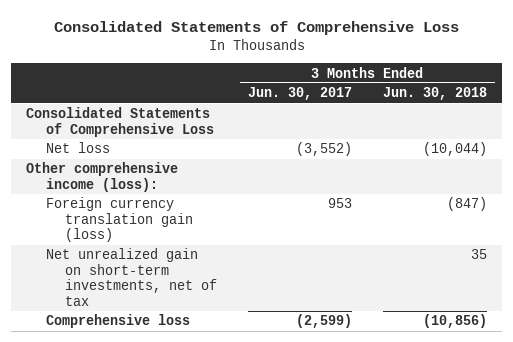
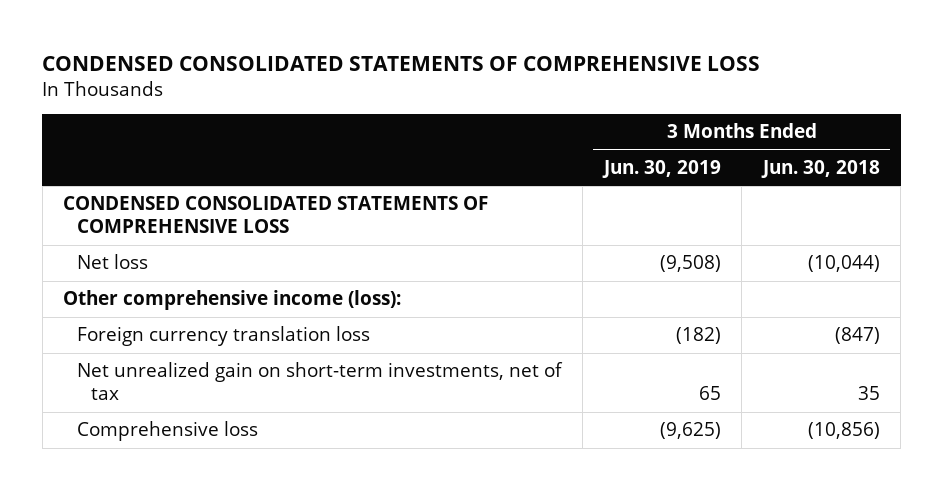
- Consolidated Statements of Comprehensive Loss
+ CONDENSED CONSOLIDATED STATEMENTS OF COMPREHENSIVE LOSS
- | 3 Months Ended Jun. 30, 2017 | 3 Months Ended Jun. 30, 2018
+ | 3 Months Ended Jun. 30, 2019 | 3 Months Ended Jun. 30, 2018
- Consolidated Statements of Comprehensive Loss
+ CONDENSED CONSOLIDATED STATEMENTS OF COMPREHENSIVE LOSS
- Foreign currency translation gain (loss) | 953 | (847)
+ Foreign currency translation loss | (182) | (847)

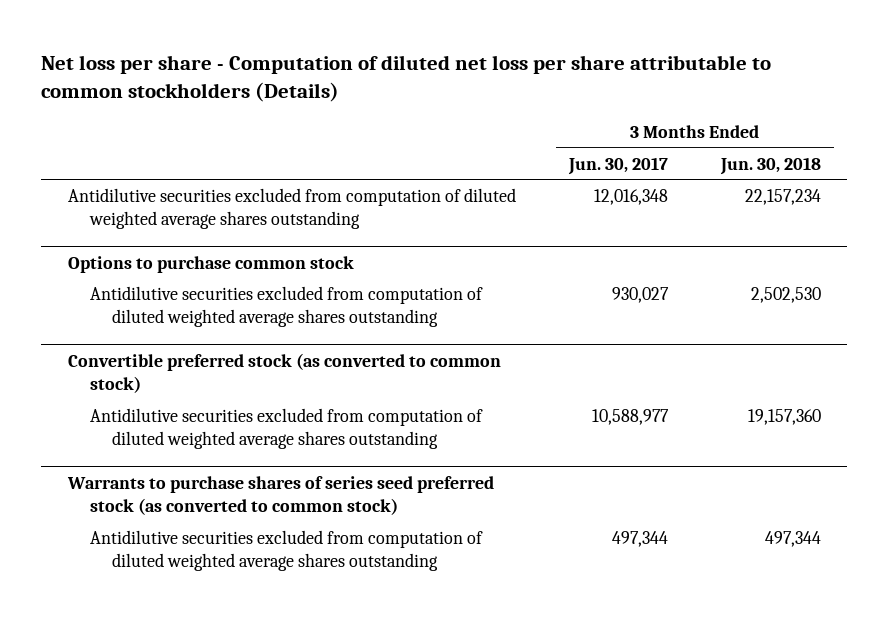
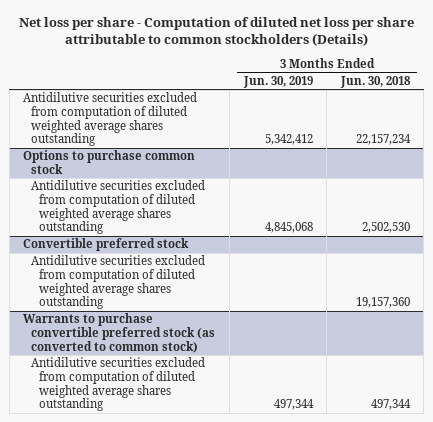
- | 3 Months Ended Jun. 30, 2017 | 3 Months Ended Jun. 30, 2018
+ | 3 Months Ended Jun. 30, 2019 | 3 Months Ended Jun. 30, 2018
- Convertible preferred stock (as converted to common stock)
+ Convertible preferred stock
- Warrants to purchase shares of series seed preferred stock (as converted to common stock)
+ Warrants to purchase convertible preferred stock (as converted to common stock)

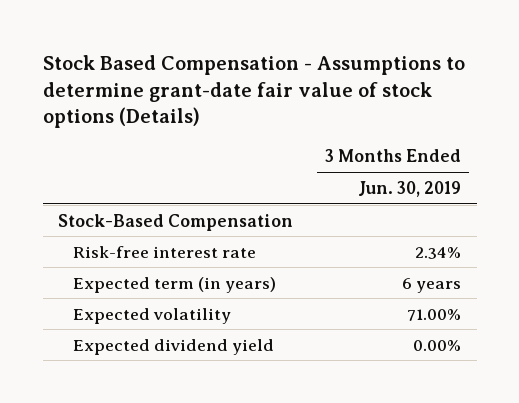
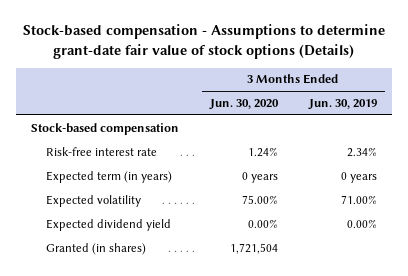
- Stock Based Compensation - Assumptions to determine grant-date fair value of stock options (Details)
+ Stock-based compensation - Assumptions to determine grant-date fair value of stock options (Details)
- | 3 Months Ended Jun. 30, 2019
+ | 3 Months Ended Jun. 30, 2020 | 3 Months Ended Jun. 30, 2019
- Stock-Based Compensation
+ Stock-based compensation
- Expected term (in years) | 6 years
+ Expected term (in years) | 0 years | 0 years
+ Granted (in shares) | 1,721,504 |

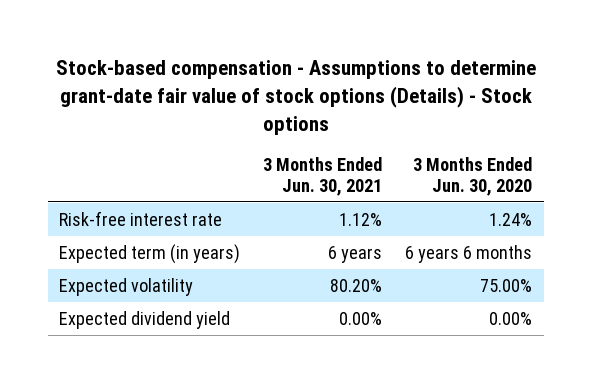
- Stock-based compensation - Assumptions to determine grant-date fair value of stock options (Details)
+ Stock-based compensation - Assumptions to determine grant-date fair value of stock options (Details) - Stock options
- | 3 Months Ended Jun. 30, 2020 | 3 Months Ended Jun. 30, 2019
+ | 3 Months Ended Jun. 30, 2021 | 3 Months Ended Jun. 30, 2020
- Stock-based compensation
- Expected term (in years) | 0 years | 0 years
+ Expected term (in years) | 6 years | 6 years 6 months
- Granted (in shares) | 1,721,504 |

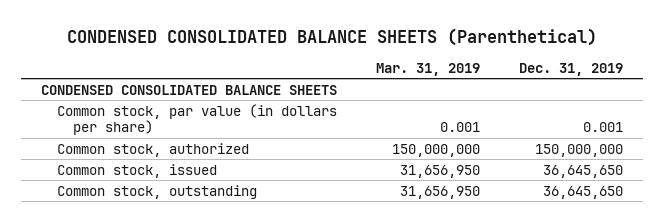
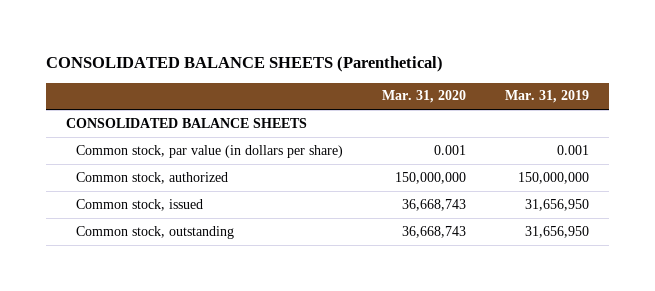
- CONDENSED CONSOLIDATED BALANCE SHEETS (Parenthetical)
+ CONSOLIDATED BALANCE SHEETS (Parenthetical)
- | Mar. 31, 2019 | Dec. 31, 2019
+ | Mar. 31, 2020 | Mar. 31, 2019
- CONDENSED CONSOLIDATED BALANCE SHEETS
+ CONSOLIDATED BALANCE SHEETS

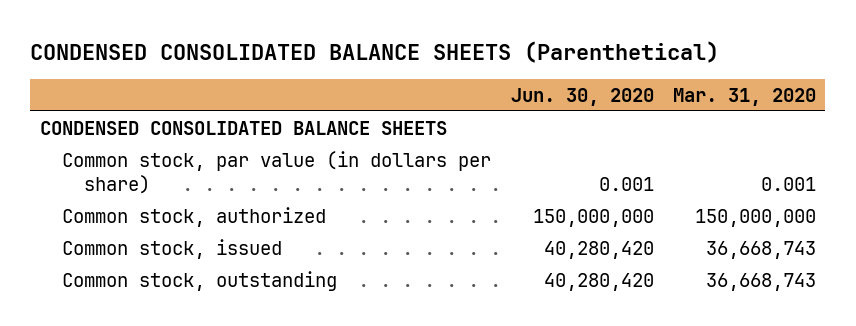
- CONSOLIDATED BALANCE SHEETS (Parenthetical)
+ CONDENSED CONSOLIDATED BALANCE SHEETS (Parenthetical)
- | Mar. 31, 2020 | Mar. 31, 2019
+ | Jun. 30, 2020 | Mar. 31, 2020
- CONSOLIDATED BALANCE SHEETS
+ CONDENSED CONSOLIDATED BALANCE SHEETS

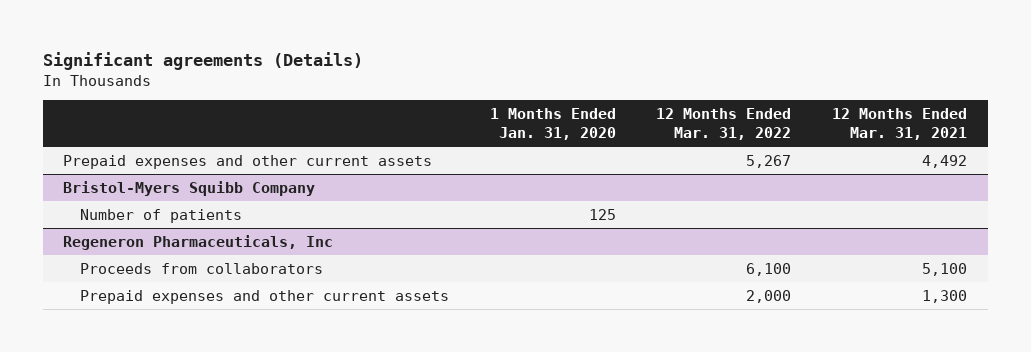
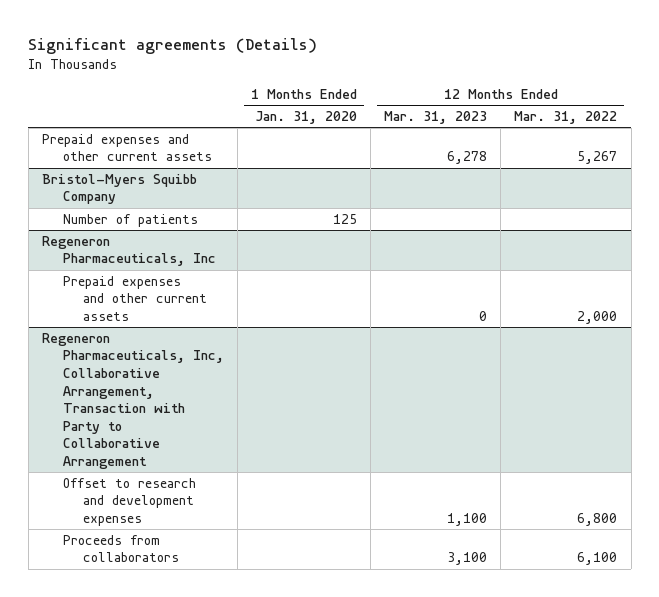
- | 1 Months Ended Jan. 31, 2020 | 12 Months Ended Mar. 31, 2022 | 12 Months Ended Mar. 31, 2021
+ | 1 Months Ended Jan. 31, 2020 | 12 Months Ended Mar. 31, 2023 | 12 Months Ended Mar. 31, 2022
@ Regeneron Pharmaceuticals, Inc
- Proceeds from collaborators | | 6,100 | 5,100
+ Regeneron Pharmaceuticals, Inc, Collaborative Arrangement, Transaction with Party to Collaborative Arrangement
+ Offset to research and development expenses | | 1,100 | 6,800
+ Proceeds from collaborators | | 3,100 | 6,100

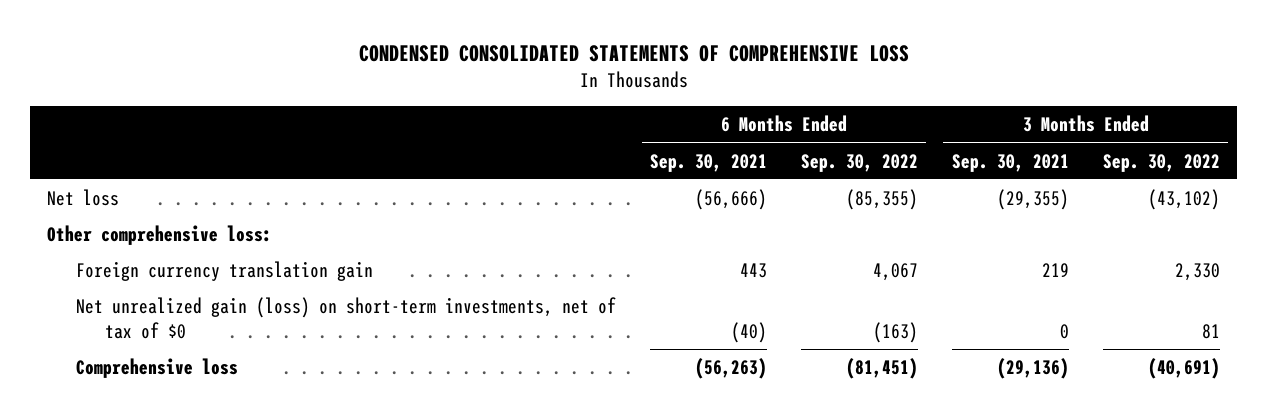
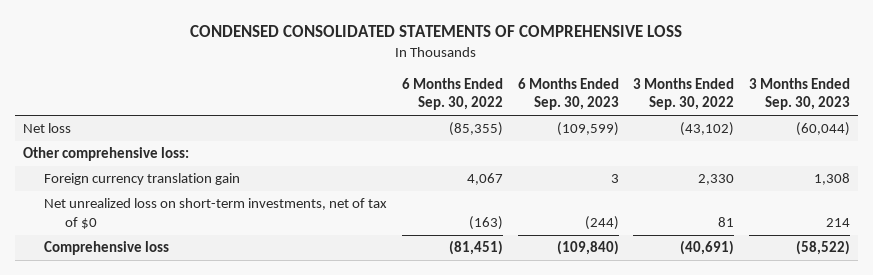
- | 6 Months Ended Sep. 30, 2021 | 6 Months Ended Sep. 30, 2022 | 3 Months Ended Sep. 30, 2021 | 3 Months Ended Sep. 30, 2022
+ | 6 Months Ended Sep. 30, 2022 | 6 Months Ended Sep. 30, 2023 | 3 Months Ended Sep. 30, 2022 | 3 Months Ended Sep. 30, 2023
- Net unrealized gain (loss) on short-term investments, net of tax of $0 | (40) | (163) | 0 | 81
+ Net unrealized loss on short-term investments, net of tax of $0 | (163) | (244) | 81 | 214

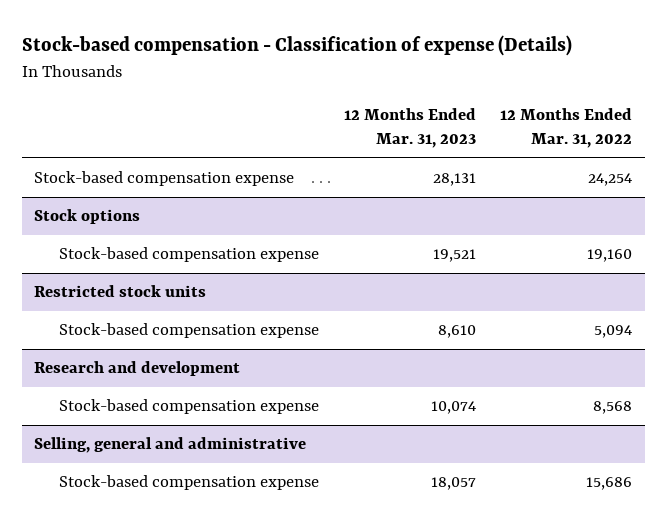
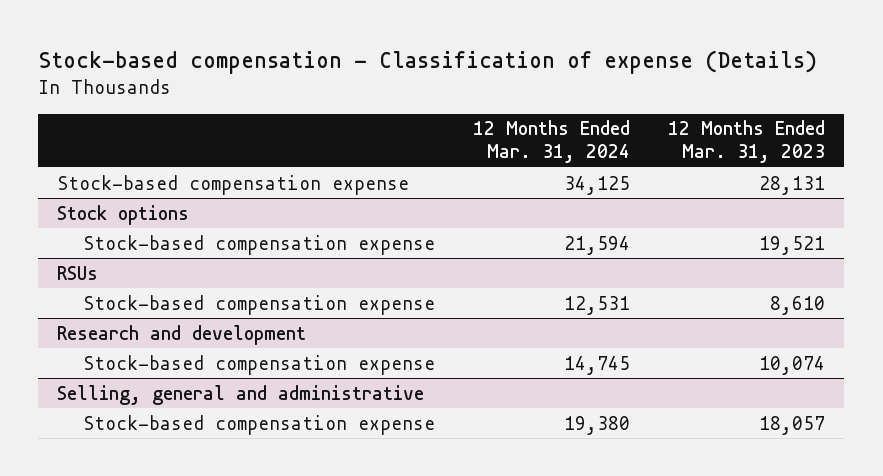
- | 12 Months Ended Mar. 31, 2023 | 12 Months Ended Mar. 31, 2022
+ | 12 Months Ended Mar. 31, 2024 | 12 Months Ended Mar. 31, 2023
- Restricted stock units
+ RSUs

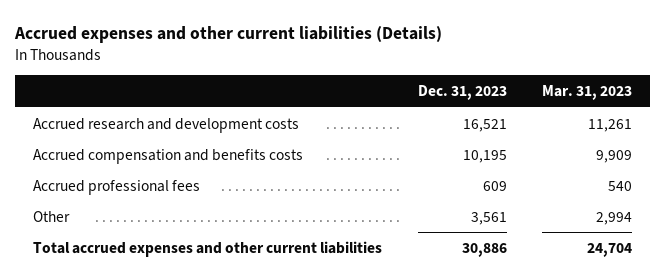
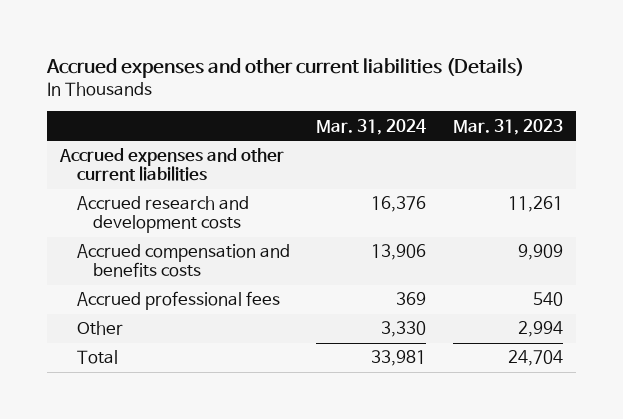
- | Dec. 31, 2023 | Mar. 31, 2023
+ | Mar. 31, 2024 | Mar. 31, 2023
+ Accrued expenses and other current liabilities
- Total accrued expenses and other current liabilities | 30,886 | 24,704
+ Total | 33,981 | 24,704

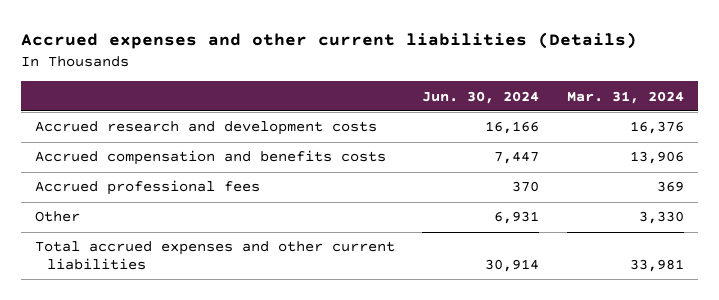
- | Mar. 31, 2024 | Mar. 31, 2023
+ | Jun. 30, 2024 | Mar. 31, 2024
- Accrued expenses and other current liabilities
- Total | 33,981 | 24,704
+ Total accrued expenses and other current liabilities | 30,914 | 33,981

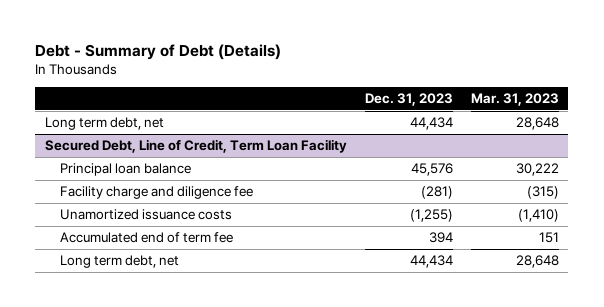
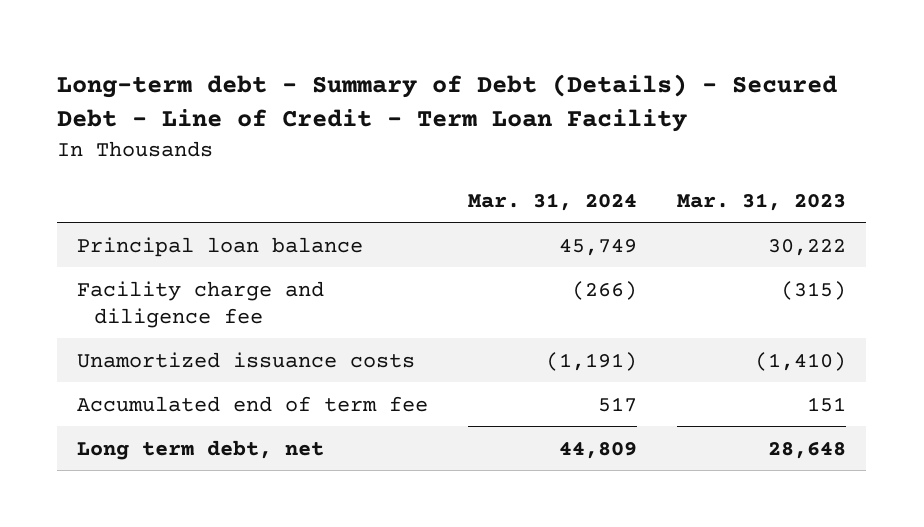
- Debt - Summary of Debt (Details)
+ Long-term debt - Summary of Debt (Details) - Secured Debt - Line of Credit - Term Loan Facility
- | Dec. 31, 2023 | Mar. 31, 2023
+ | Mar. 31, 2024 | Mar. 31, 2023
- Long term debt, net | 44,434 | 28,648
- Secured Debt, Line of Credit, Term Loan Facility

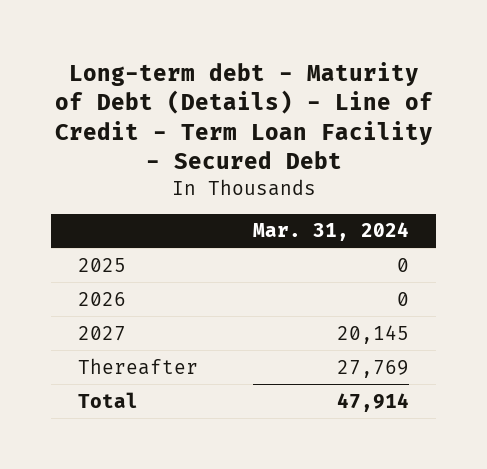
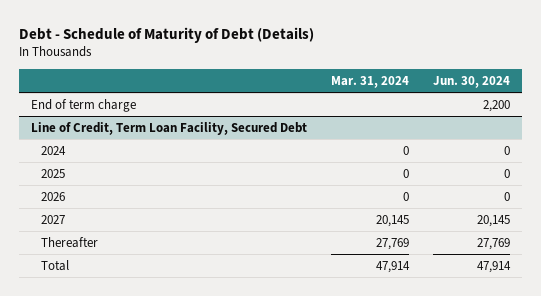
- Long-term debt - Maturity of Debt (Details) - Line of Credit - Term Loan Facility - Secured Debt
+ Debt - Schedule of Maturity of Debt (Details)
- | Mar. 31, 2024
+ | Mar. 31, 2024 | Jun. 30, 2024
+ End of term charge | | 2,200
+ Line of Credit, Term Loan Facility, Secured Debt
+ 2024 | 0 | 0

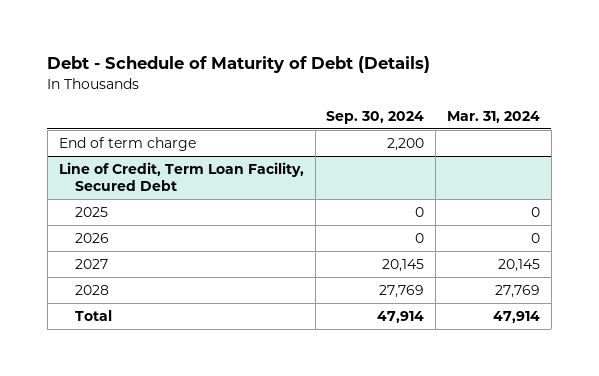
- | Mar. 31, 2024 | Jun. 30, 2024
+ | Sep. 30, 2024 | Mar. 31, 2024
@ Line of Credit, Term Loan Facility, Secured Debt
- 2024 | 0 | 0
- Thereafter | 27,769 | 27,769
+ 2028 | 27,769 | 27,769

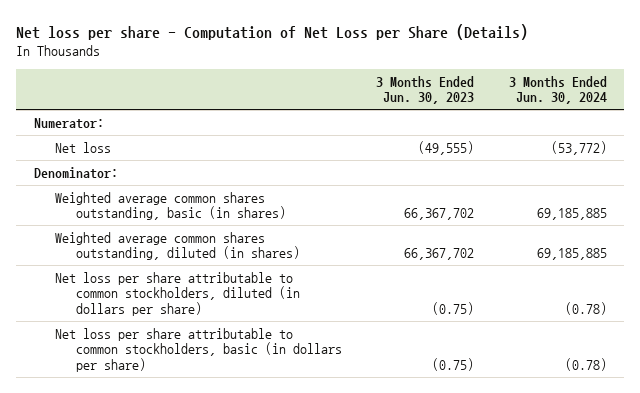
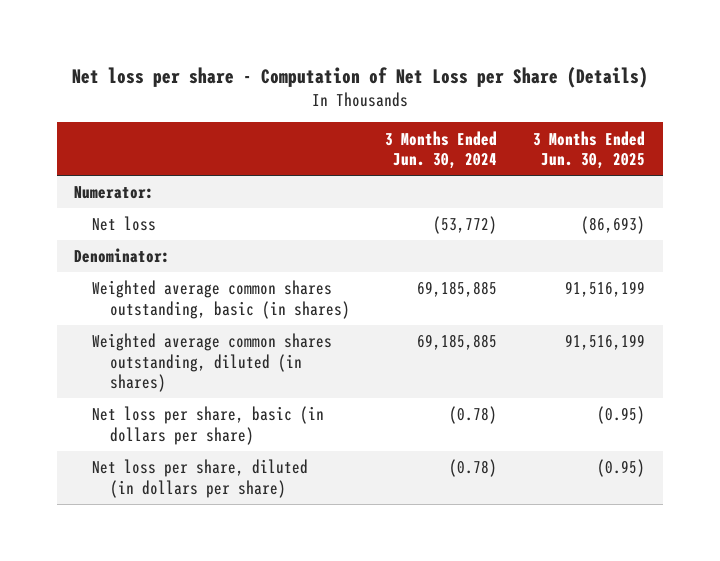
- | 3 Months Ended Jun. 30, 2023 | 3 Months Ended Jun. 30, 2024
+ | 3 Months Ended Jun. 30, 2024 | 3 Months Ended Jun. 30, 2025
- Net loss per share attributable to common stockholders, diluted (in dollars per share) | (0.75) | (0.78)
- Net loss per share attributable to common stockholders, basic (in dollars per share) | (0.75) | (0.78)
+ Net loss per share, basic (in dollars per share) | (0.78) | (0.95)
+ Net loss per share, diluted (in dollars per share) | (0.78) | (0.95)

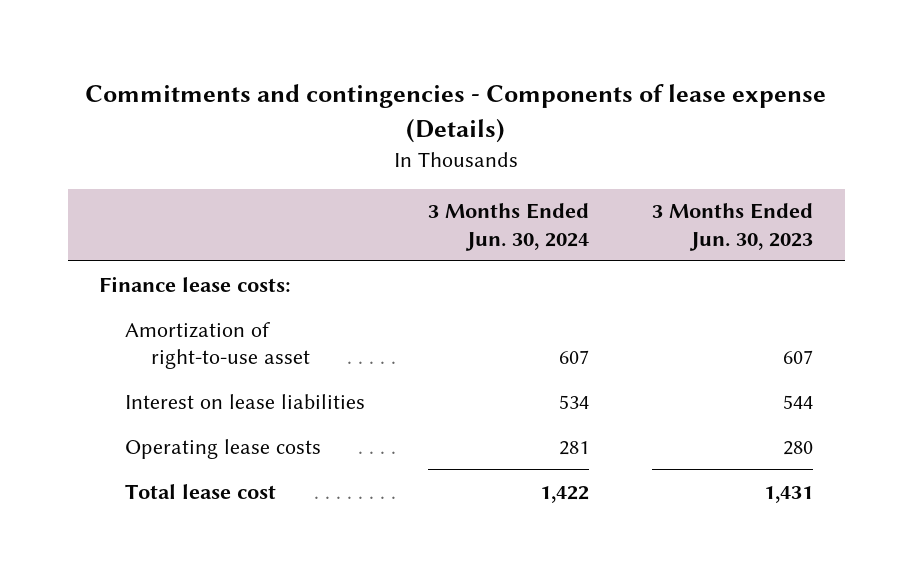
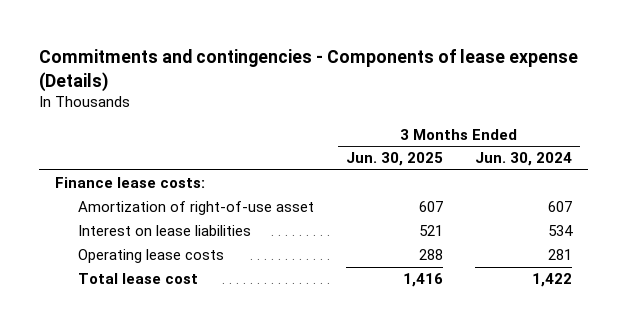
- | 3 Months Ended Jun. 30, 2024 | 3 Months Ended Jun. 30, 2023
+ | 3 Months Ended Jun. 30, 2025 | 3 Months Ended Jun. 30, 2024
- Amortization of right-to-use asset | 607 | 607
+ Amortization of right-of-use asset | 607 | 607

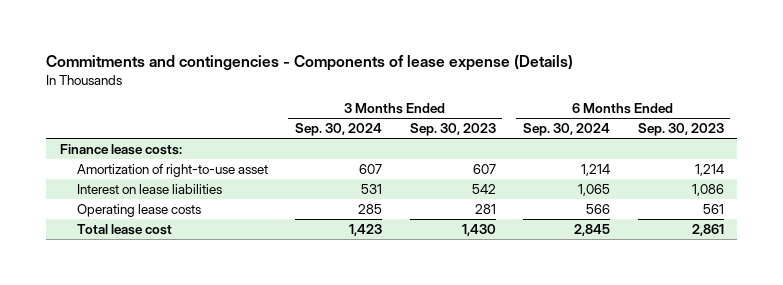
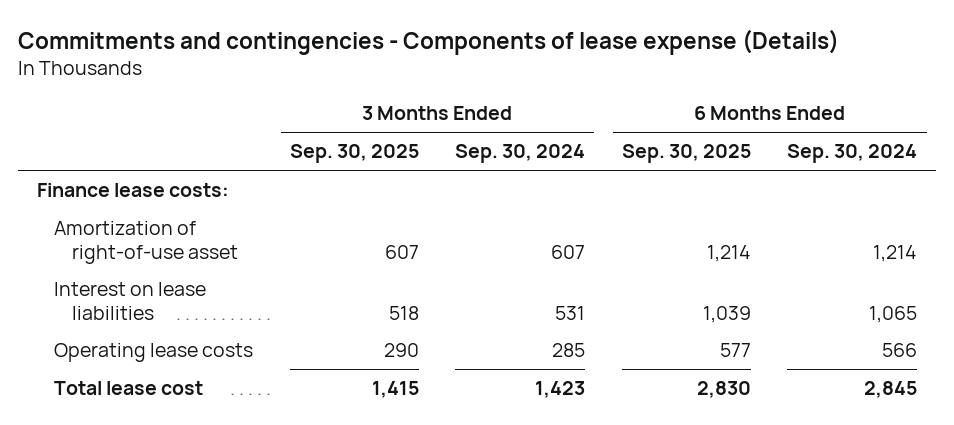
- | 3 Months Ended Sep. 30, 2024 | 3 Months Ended Sep. 30, 2023 | 6 Months Ended Sep. 30, 2024 | 6 Months Ended Sep. 30, 2023
+ | 3 Months Ended Sep. 30, 2025 | 3 Months Ended Sep. 30, 2024 | 6 Months Ended Sep. 30, 2025 | 6 Months Ended Sep. 30, 2024
- Amortization of right-to-use asset | 607 | 607 | 1,214 | 1,214
+ Amortization of right-of-use asset | 607 | 607 | 1,214 | 1,214

